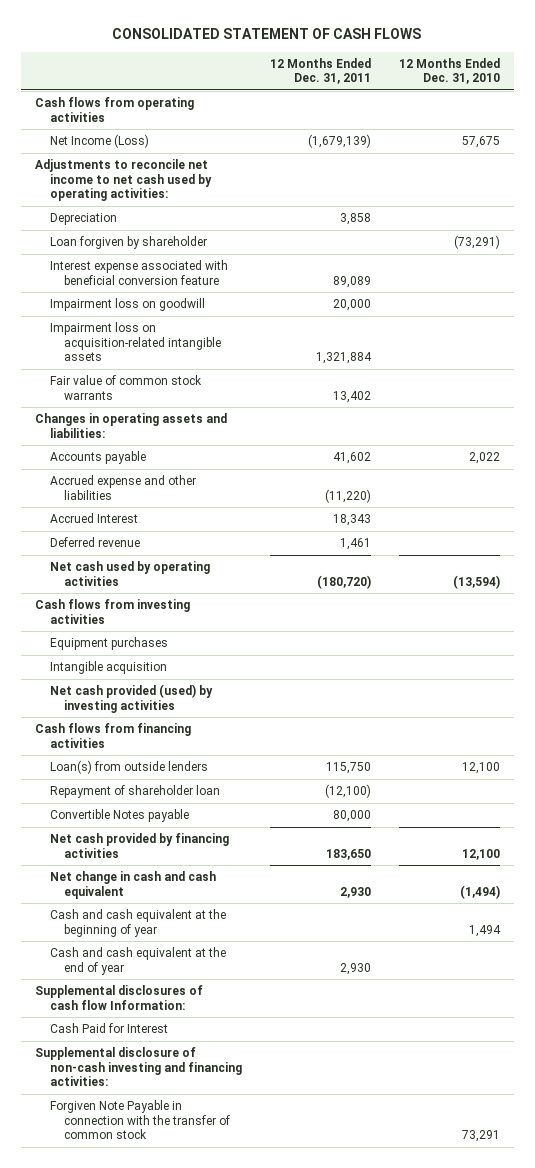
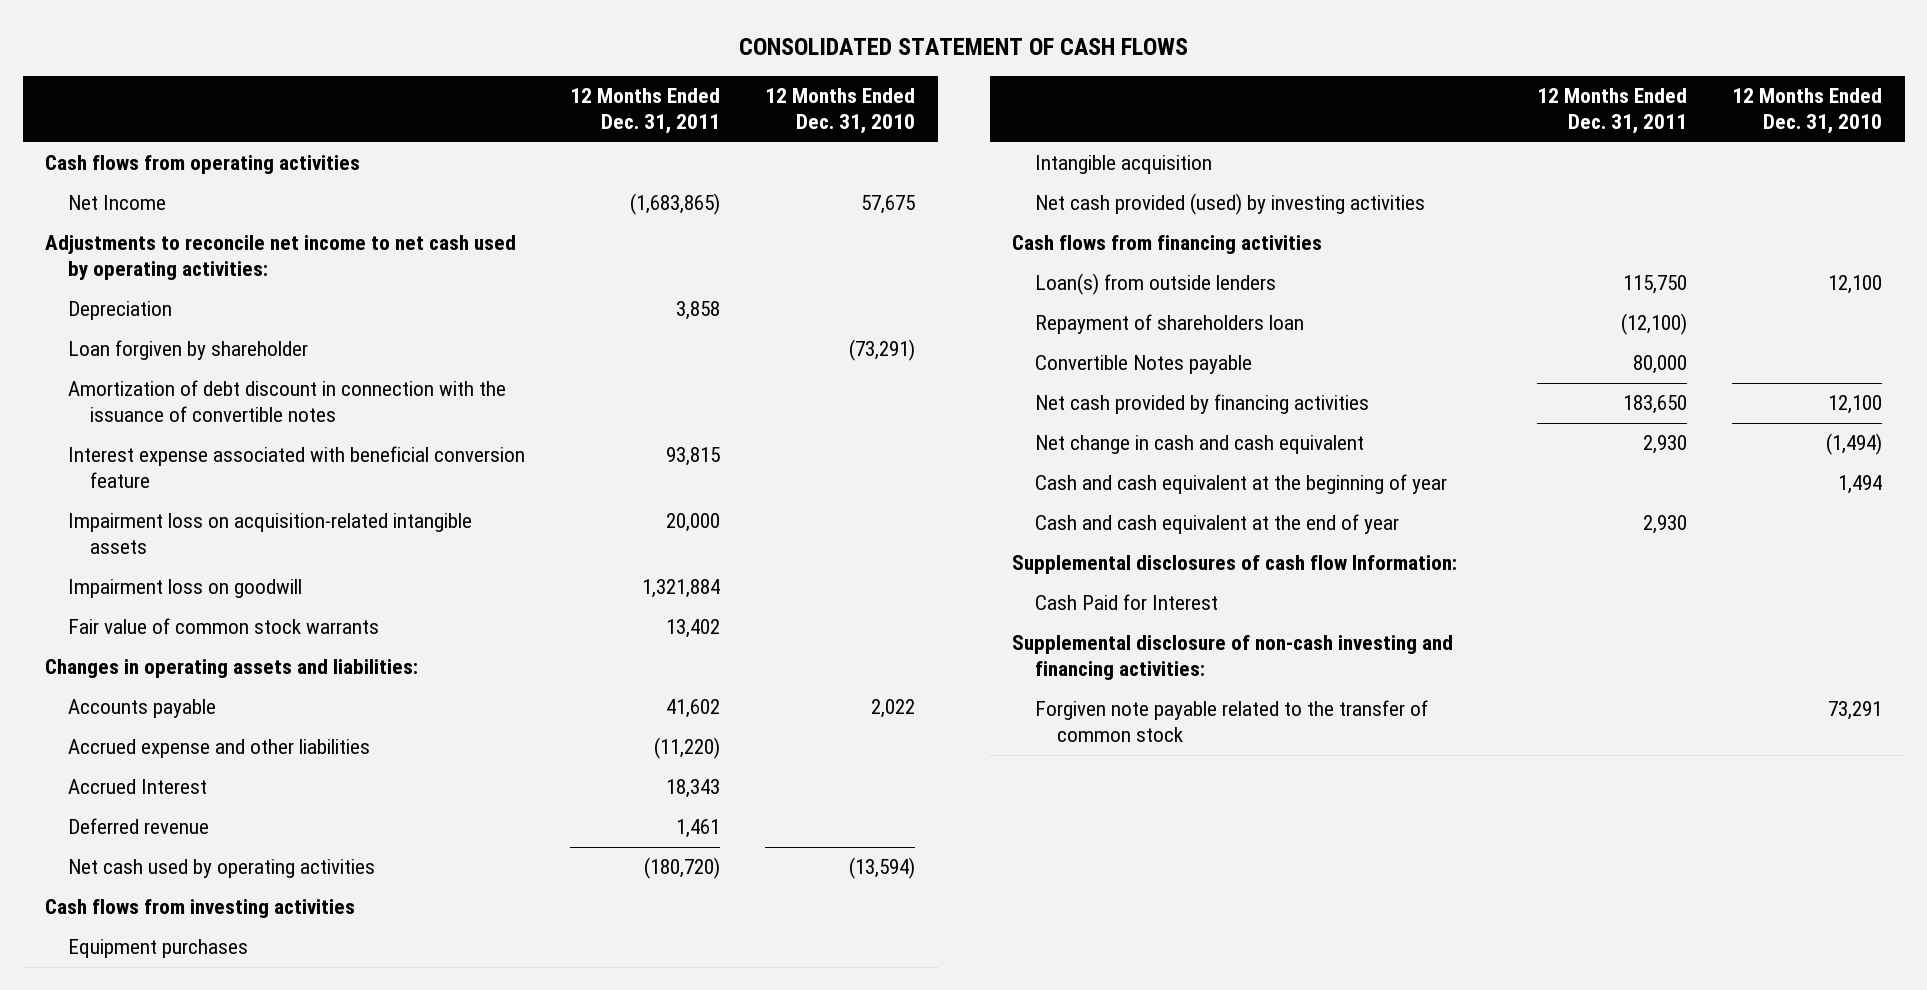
- Net Income (Loss) | (1,679,139) | 57,675
+ Net Income | (1,683,865) | 57,675
- Interest expense associated with beneficial conversion feature | 89,089 |
- Impairment loss on goodwill | 20,000 |
- Impairment loss on acquisition-related intangible assets | 1,321,884 |
+ Amortization of debt discount in connection with the issuance of convertible notes
+ Interest expense associated with beneficial conversion feature | 93,815 |
+ Impairment loss on acquisition-related intangible assets | 20,000 |
+ Impairment loss on goodwill | 1,321,884 |
- Repayment of shareholder loan | (12,100) |
+ Repayment of shareholders loan | (12,100) |
- Forgiven Note Payable in connection with the transfer of common stock | | 73,291
+ Forgiven note payable related to the transfer of common stock | | 73,291

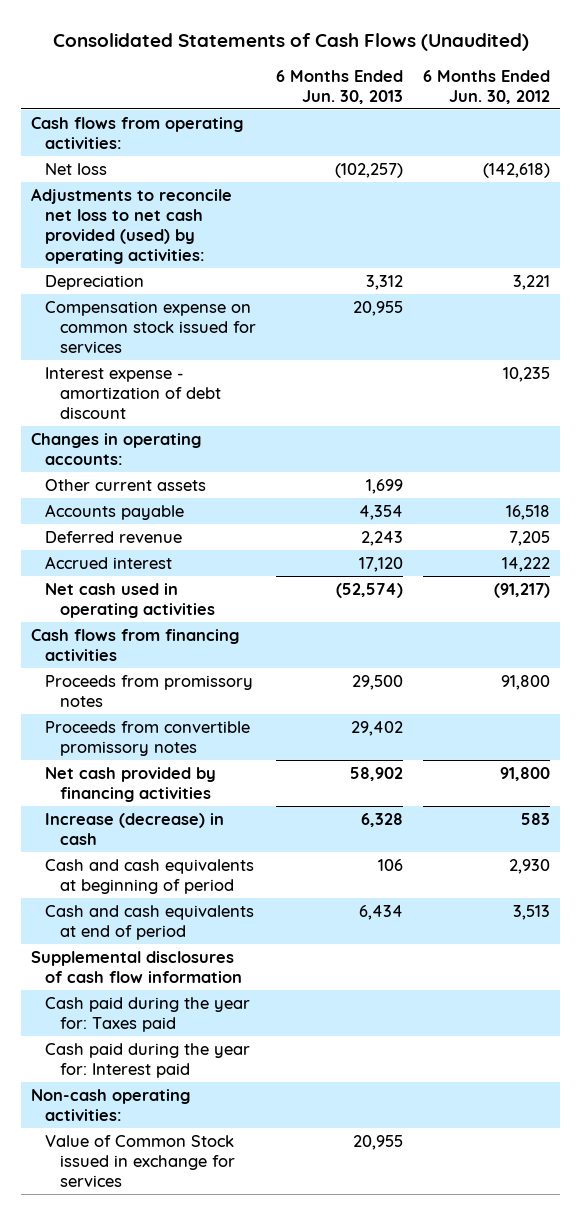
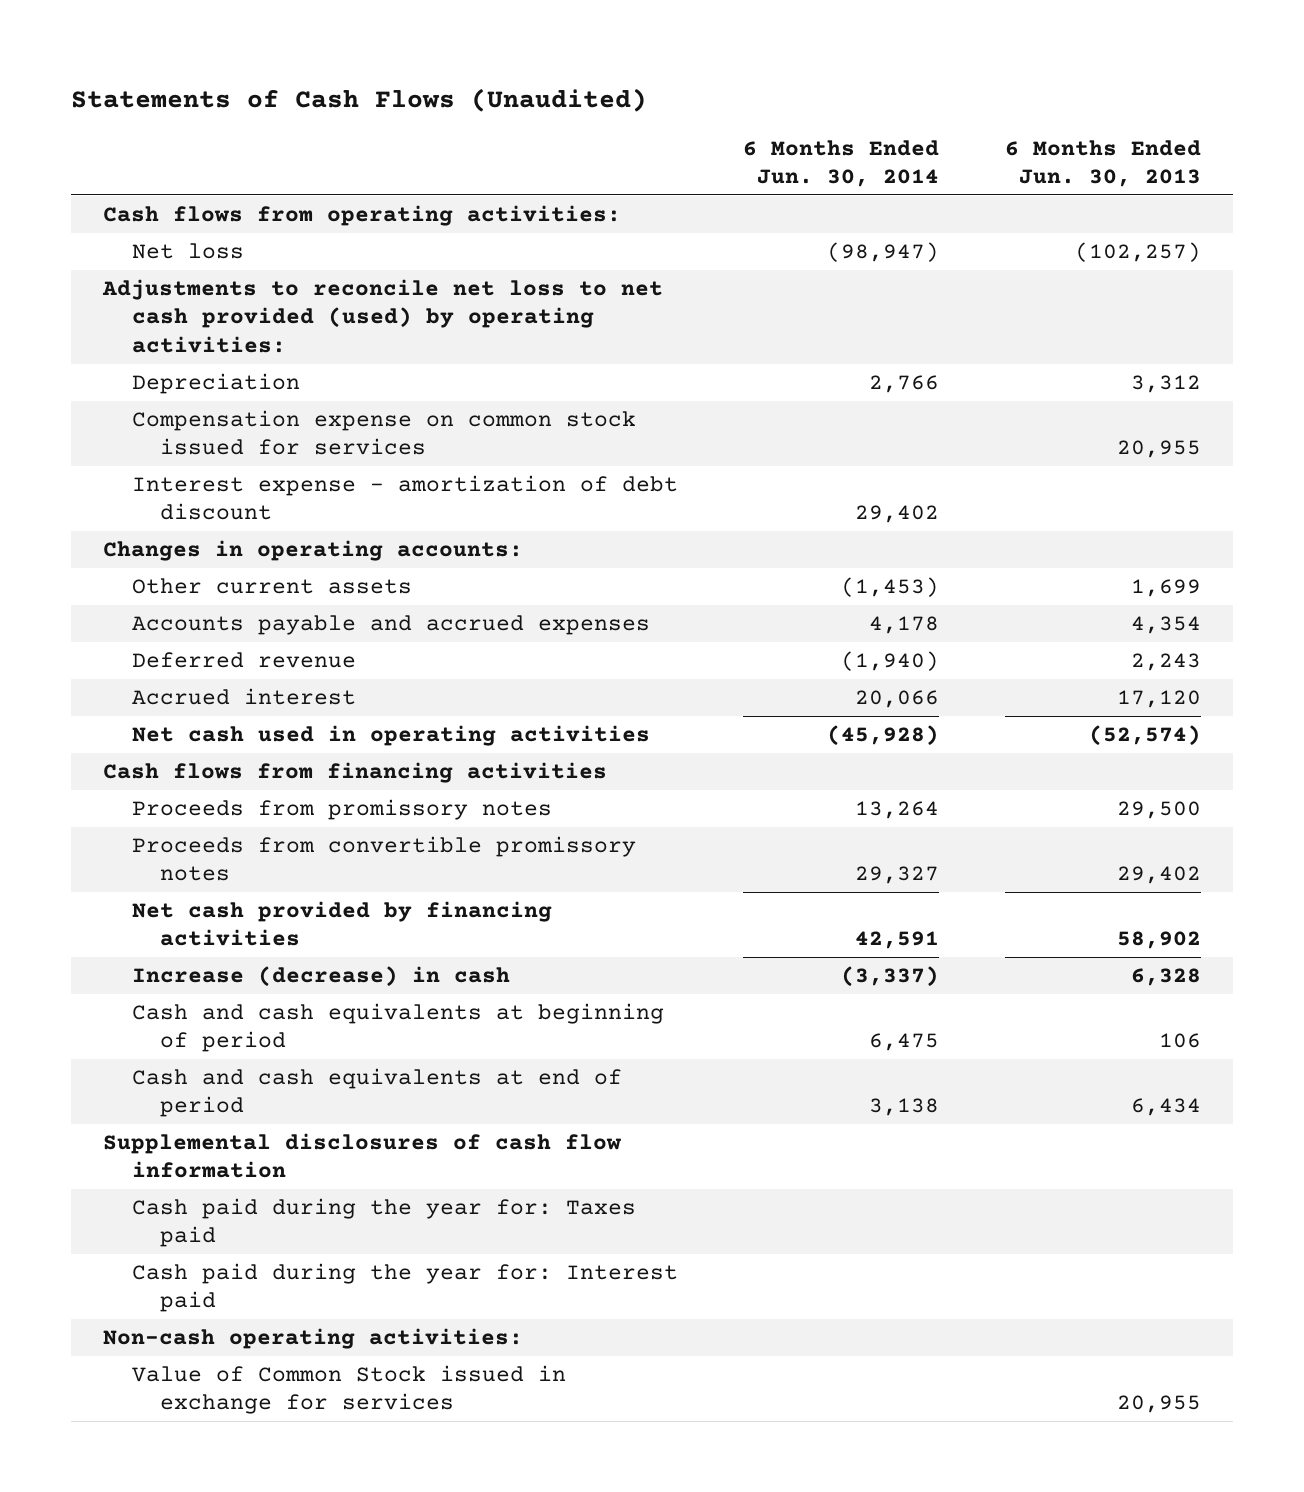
- Consolidated Statements of Cash Flows (Unaudited)
+ Statements of Cash Flows (Unaudited)
- | 6 Months Ended Jun. 30, 2013 | 6 Months Ended Jun. 30, 2012
+ | 6 Months Ended Jun. 30, 2014 | 6 Months Ended Jun. 30, 2013
- Accounts payable | 4,354 | 16,518
+ Accounts payable and accrued expenses | 4,178 | 4,354

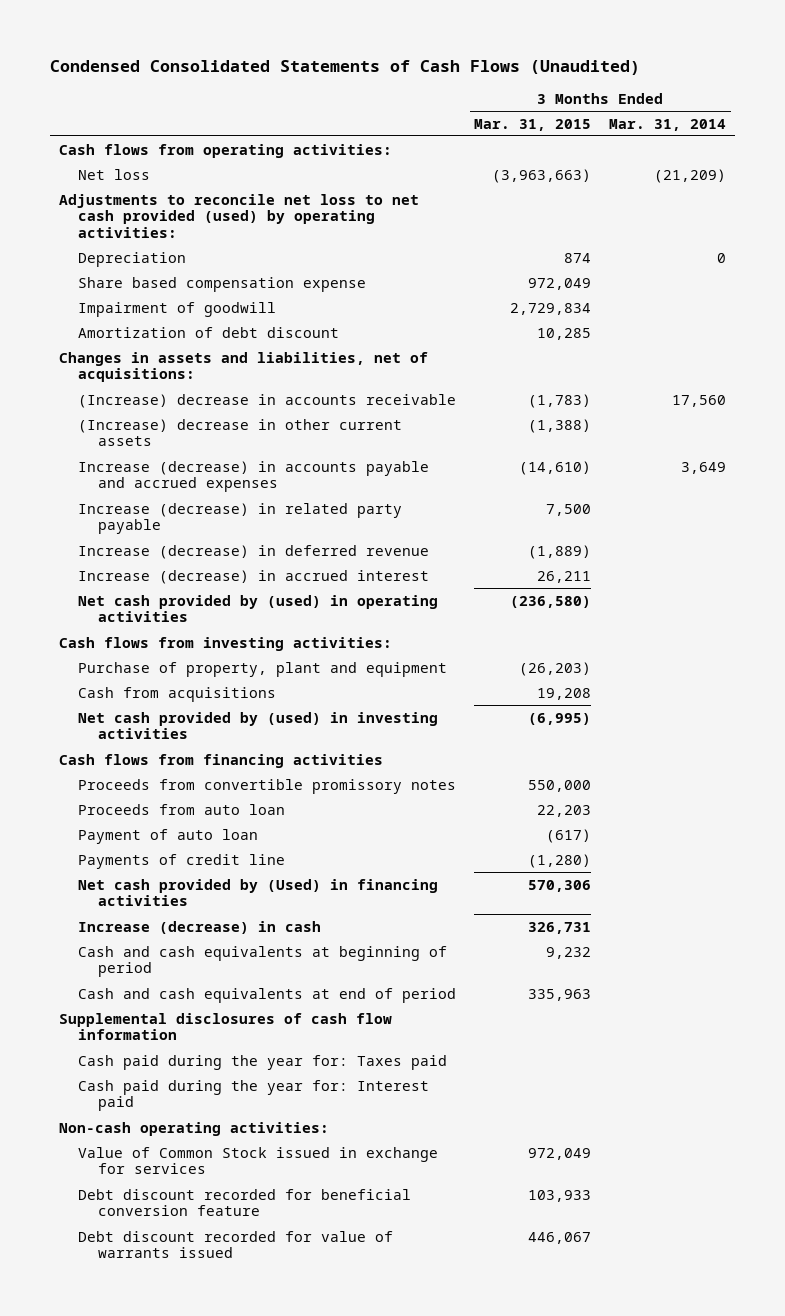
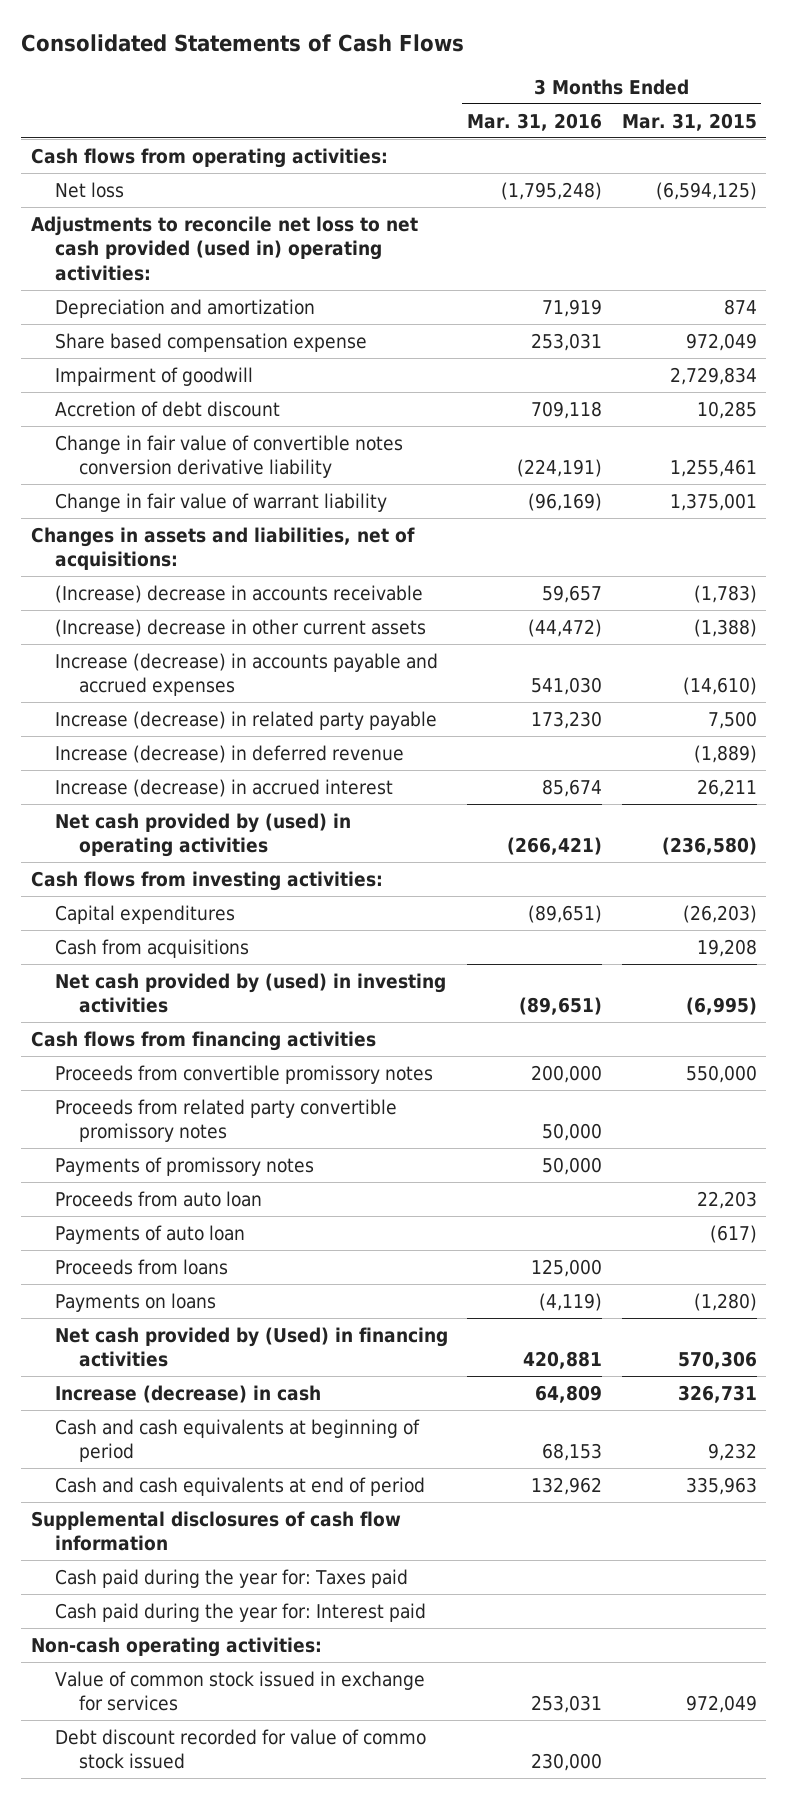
- Condensed Consolidated Statements of Cash Flows (Unaudited)
+ Consolidated Statements of Cash Flows
- | 3 Months Ended Mar. 31, 2015 | 3 Months Ended Mar. 31, 2014
+ | 3 Months Ended Mar. 31, 2016 | 3 Months Ended Mar. 31, 2015
- Net loss | (3,963,663) | (21,209)
- Adjustments to reconcile net loss to net cash provided (used) by operating activities:
- Depreciation | 874 | 0
+ Net loss | (1,795,248) | (6,594,125)
+ Adjustments to reconcile net loss to net cash provided (used in) operating activities:
+ Depreciation and amortization | 71,919 | 874
- Amortization of debt discount | 10,285 |
+ Accretion of debt discount | 709,118 | 10,285
+ Change in fair value of convertible notes conversion derivative liability | (224,191) | 1,255,461
+ Change in fair value of warrant liability | (96,169) | 1,375,001
- Purchase of property, plant and equipment | (26,203) |
+ Capital expenditures | (89,651) | (26,203)
+ Proceeds from related party convertible promissory notes | 50,000 |
+ Payments of promissory notes | 50,000 |
- Payment of auto loan | (617) |
- Payments of credit line | (1,280) |
+ Payments of auto loan | | (617)
+ Proceeds from loans | 125,000 |
+ Payments on loans | (4,119) | (1,280)
- Value of Common Stock issued in exchange for services | 972,049 |
- Debt discount recorded for beneficial conversion feature | 103,933 |
- Debt discount recorded for value of warrants issued | 446,067 |
+ Value of common stock issued in exchange for services | 253,031 | 972,049
+ Debt discount recorded for value of commo stock issued | 230,000 |

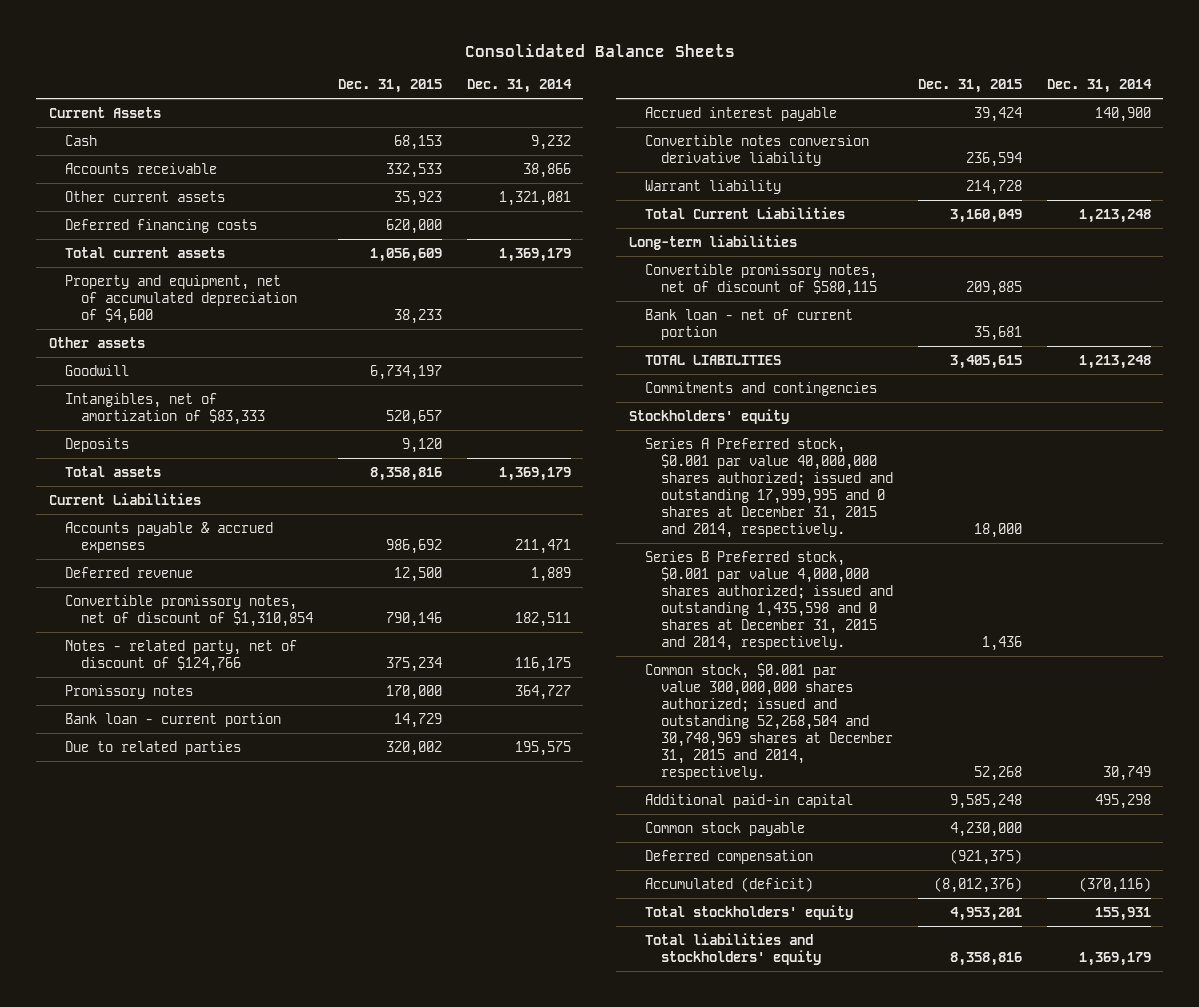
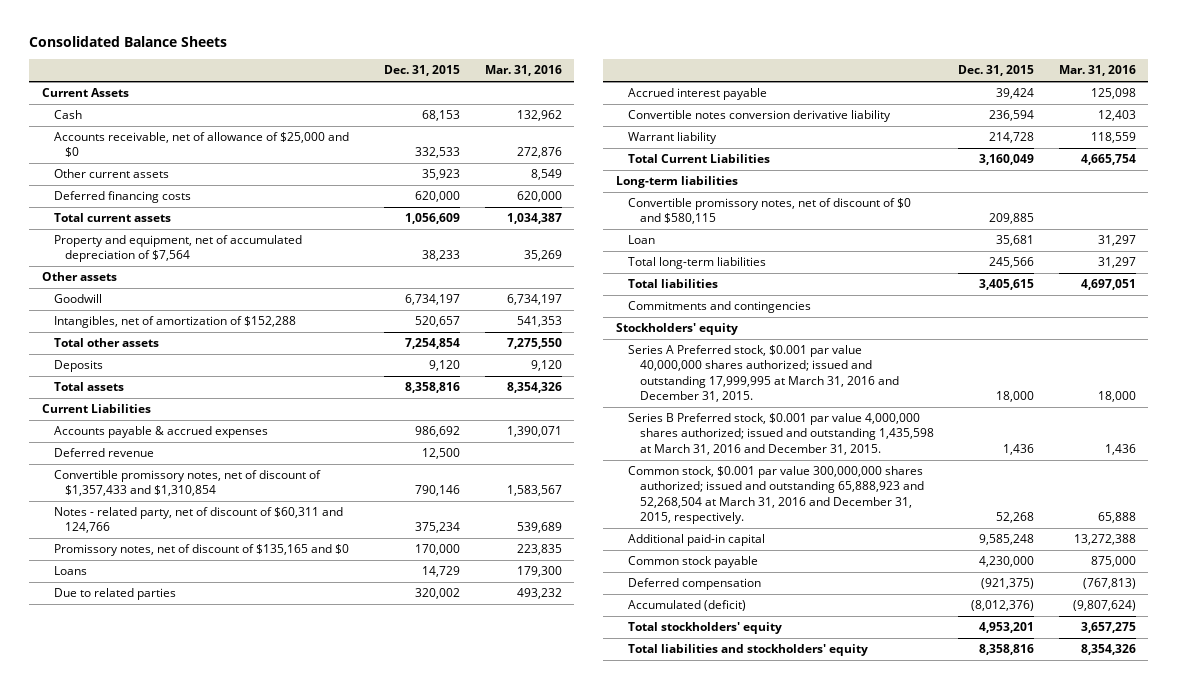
- | Dec. 31, 2015 | Dec. 31, 2014
+ | Dec. 31, 2015 | Mar. 31, 2016
- Accounts receivable | 332,533 | 38,866
+ Accounts receivable, net of allowance of $25,000 and $0 | 332,533 | 272,876
- Property and equipment, net of accumulated depreciation of $4,600 | 38,233 |
+ Property and equipment, net of accumulated depreciation of $7,564 | 38,233 | 35,269
- Intangibles, net of amortization of $83,333 | 520,657 |
+ Intangibles, net of amortization of $152,288 | 520,657 | 541,353
+ Total other assets | 7,254,854 | 7,275,550
- Convertible promissory notes, net of discount of $1,310,854 | 790,146 | 182,511
- Notes - related party, net of discount of $124,766 | 375,234 | 116,175
- Promissory notes | 170,000 | 364,727
- Bank loan - current portion | 14,729 |
+ Convertible promissory notes, net of discount of $1,357,433 and $1,310,854 | 790,146 | 1,583,567
+ Notes - related party, net of discount of $60,311 and 124,766 | 375,234 | 539,689
+ Promissory notes, net of discount of $135,165 and $0 | 170,000 | 223,835
+ Loans | 14,729 | 179,300
- Convertible promissory notes, net of discount of $580,115 | 209,885 |
- Bank loan - net of current portion | 35,681 |
- TOTAL LIABILITIES | 3,405,615 | 1,213,248
+ Convertible promissory notes, net of discount of $0 and $580,115 | 209,885 |
+ Loan | 35,681 | 31,297
+ Total long-term liabilities | 245,566 | 31,297
+ Total liabilities | 3,405,615 | 4,697,051
- Series A Preferred stock, $0.001 par value 40,000,000 shares authorized; issued and outstanding 17,999,995 and 0 shares at December 31, 2015 and 2014, respectively. | 18,000 |
- Series B Preferred stock, $0.001 par value 4,000,000 shares authorized; issued and outstanding 1,435,598 and 0 shares at December 31, 2015 and 2014, respectively. | 1,436 |
- Common stock, $0.001 par value 300,000,000 shares authorized; issued and outstanding 52,268,504 and 30,748,969 shares at December 31, 2015 and 2014, respectively. | 52,268 | 30,749
+ Series A Preferred stock, $0.001 par value 40,000,000 shares authorized; issued and outstanding 17,999,995 at March 31, 2016 and December 31, 2015. | 18,000 | 18,000
+ Series B Preferred stock, $0.001 par value 4,000,000 shares authorized; issued and outstanding 1,435,598 at March 31, 2016 and December 31, 2015. | 1,436 | 1,436
+ Common stock, $0.001 par value 300,000,000 shares authorized; issued and outstanding 65,888,923 and 52,268,504 at March 31, 2016 and December 31, 2015, respectively. | 52,268 | 65,888

